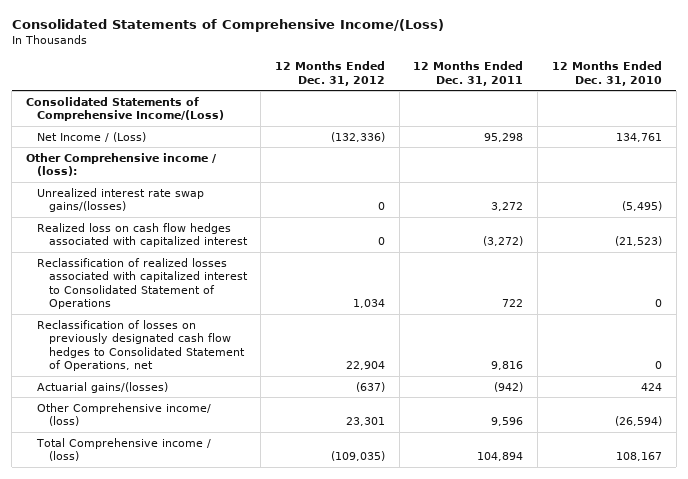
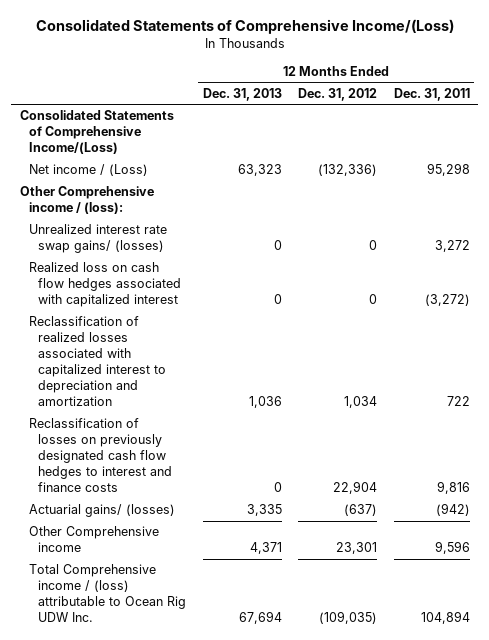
- | 12 Months Ended Dec. 31, 2012 | 12 Months Ended Dec. 31, 2011 | 12 Months Ended Dec. 31, 2010
+ | 12 Months Ended Dec. 31, 2013 | 12 Months Ended Dec. 31, 2012 | 12 Months Ended Dec. 31, 2011
- Net Income / (Loss) | (132,336) | 95,298 | 134,761
+ Net income / (Loss) | 63,323 | (132,336) | 95,298
- Unrealized interest rate swap gains/(losses) | 0 | 3,272 | (5,495)
+ Unrealized interest rate swap gains/ (losses) | 0 | 0 | 3,272
- Reclassification of realized losses associated with capitalized interest to Consolidated Statement of Operations | 1,034 | 722 | 0
- Reclassification of losses on previously designated cash flow hedges to Consolidated Statement of Operations, net | 22,904 | 9,816 | 0
- Actuarial gains/(losses) | (637) | (942) | 424
- Other Comprehensive income/ (loss) | 23,301 | 9,596 | (26,594)
- Total Comprehensive income / (loss) | (109,035) | 104,894 | 108,167
+ Reclassification of realized losses associated with capitalized interest to depreciation and amortization | 1,036 | 1,034 | 722
+ Reclassification of losses on previously designated cash flow hedges to interest and finance costs | 0 | 22,904 | 9,816
+ Actuarial gains/ (losses) | 3,335 | (637) | (942)
+ Other Comprehensive income | 4,371 | 23,301 | 9,596
+ Total Comprehensive income / (loss) attributable to Ocean Rig UDW Inc. | 67,694 | (109,035) | 104,894

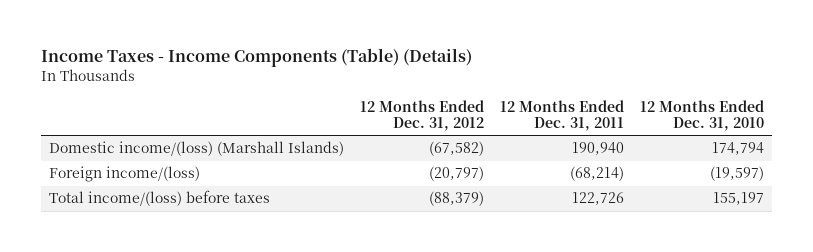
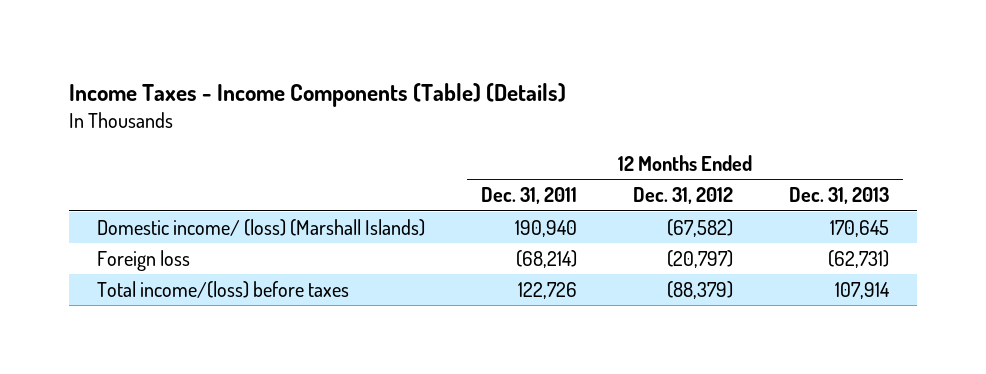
- | 12 Months Ended Dec. 31, 2012 | 12 Months Ended Dec. 31, 2011 | 12 Months Ended Dec. 31, 2010
+ | 12 Months Ended Dec. 31, 2011 | 12 Months Ended Dec. 31, 2012 | 12 Months Ended Dec. 31, 2013
- Domestic income/(loss) (Marshall Islands) | (67,582) | 190,940 | 174,794
- Foreign income/(loss) | (20,797) | (68,214) | (19,597)
+ Domestic income/ (loss) (Marshall Islands) | 190,940 | (67,582) | 170,645
+ Foreign loss | (68,214) | (20,797) | (62,731)

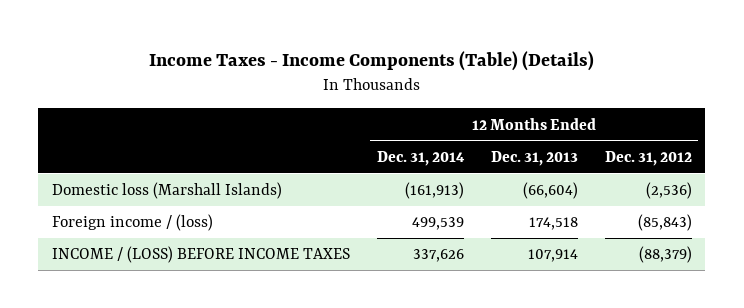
- | 12 Months Ended Dec. 31, 2011 | 12 Months Ended Dec. 31, 2012 | 12 Months Ended Dec. 31, 2013
+ | 12 Months Ended Dec. 31, 2014 | 12 Months Ended Dec. 31, 2013 | 12 Months Ended Dec. 31, 2012
- Domestic income/ (loss) (Marshall Islands) | 190,940 | (67,582) | 170,645
- Foreign loss | (68,214) | (20,797) | (62,731)
- Total income/(loss) before taxes | 122,726 | (88,379) | 107,914
+ Domestic loss (Marshall Islands) | (161,913) | (66,604) | (2,536)
+ Foreign income / (loss) | 499,539 | 174,518 | (85,843)
+ INCOME / (LOSS) BEFORE INCOME TAXES | 337,626 | 107,914 | (88,379)

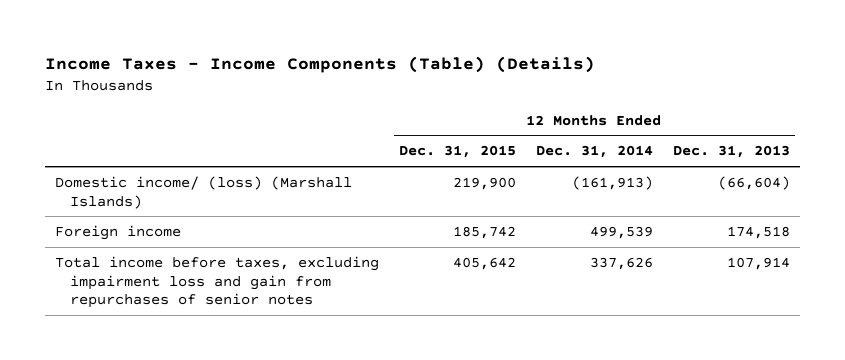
- | 12 Months Ended Dec. 31, 2014 | 12 Months Ended Dec. 31, 2013 | 12 Months Ended Dec. 31, 2012
+ | 12 Months Ended Dec. 31, 2015 | 12 Months Ended Dec. 31, 2014 | 12 Months Ended Dec. 31, 2013
- Domestic loss (Marshall Islands) | (161,913) | (66,604) | (2,536)
- Foreign income / (loss) | 499,539 | 174,518 | (85,843)
- INCOME / (LOSS) BEFORE INCOME TAXES | 337,626 | 107,914 | (88,379)
+ Domestic income/ (loss) (Marshall Islands) | 219,900 | (161,913) | (66,604)
+ Foreign income | 185,742 | 499,539 | 174,518
+ Total income before taxes, excluding impairment loss and gain from repurchases of senior notes | 405,642 | 337,626 | 107,914

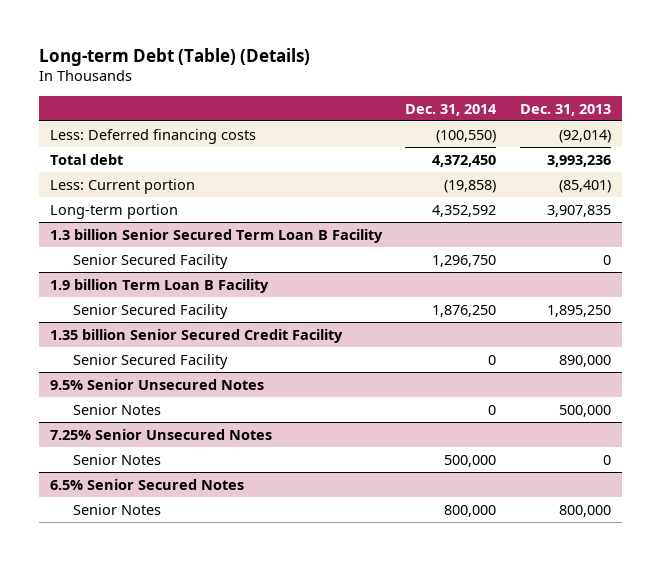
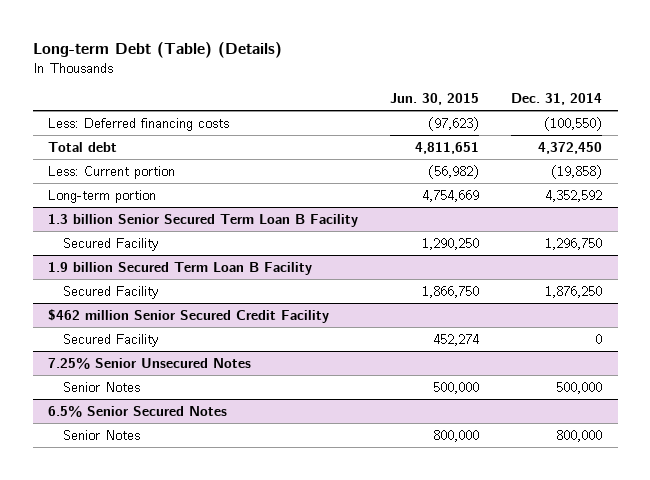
- | Dec. 31, 2014 | Dec. 31, 2013
+ | Jun. 30, 2015 | Dec. 31, 2014
@ 1.3 billion Senior Secured Term Loan B Facility
- Senior Secured Facility | 1,296,750 | 0
- 1.9 billion Term Loan B Facility
- Senior Secured Facility | 1,876,250 | 1,895,250
- 1.35 billion Senior Secured Credit Facility
- Senior Secured Facility | 0 | 890,000
- 9.5% Senior Unsecured Notes
- Senior Notes | 0 | 500,000
@ 1.3 billion Senior Secured Term Loan B Facility
+ Secured Facility | 1,290,250 | 1,296,750
+ 1.9 billion Secured Term Loan B Facility
+ Secured Facility | 1,866,750 | 1,876,250
+ $462 million Senior Secured Credit Facility
+ Secured Facility | 452,274 | 0

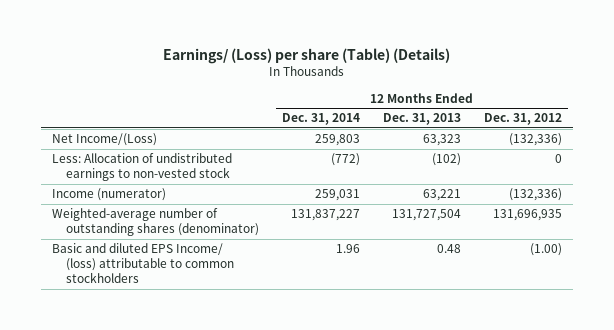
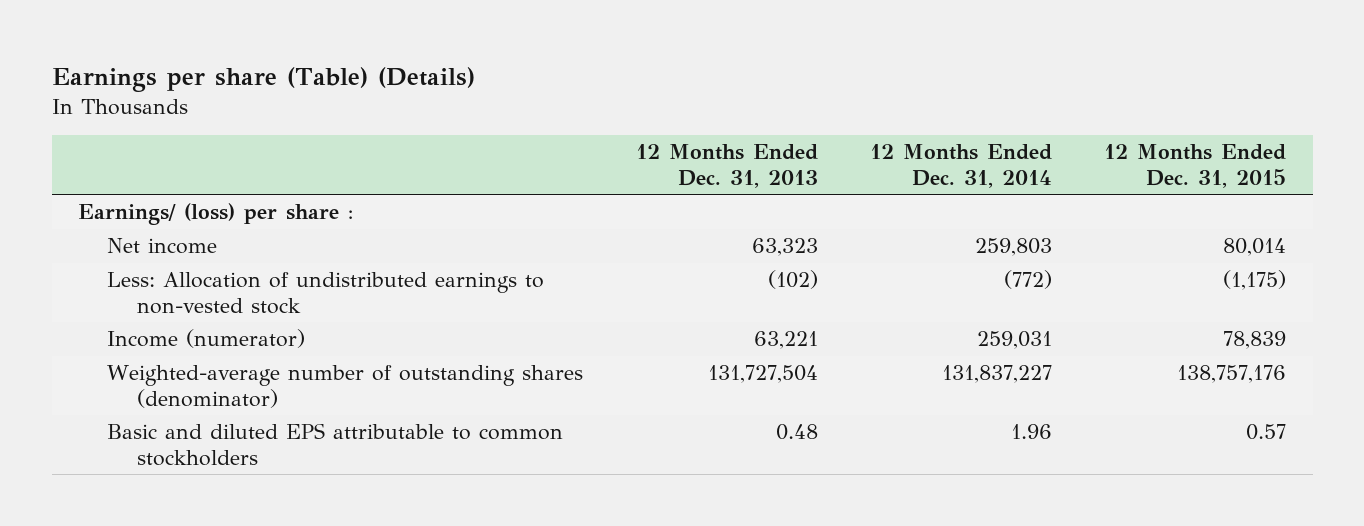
- Earnings/ (Loss) per share (Table) (Details)
+ Earnings per share (Table) (Details)
- | 12 Months Ended Dec. 31, 2014 | 12 Months Ended Dec. 31, 2013 | 12 Months Ended Dec. 31, 2012
+ | 12 Months Ended Dec. 31, 2013 | 12 Months Ended Dec. 31, 2014 | 12 Months Ended Dec. 31, 2015
- Net Income/(Loss) | 259,803 | 63,323 | (132,336)
+ Earnings/ (loss) per share :
+ Net income | 63,323 | 259,803 | 80,014
- Basic and diluted EPS Income/ (loss) attributable to common stockholders | 1.96 | 0.48 | (1.00)
+ Basic and diluted EPS attributable to common stockholders | 0.48 | 1.96 | 0.57

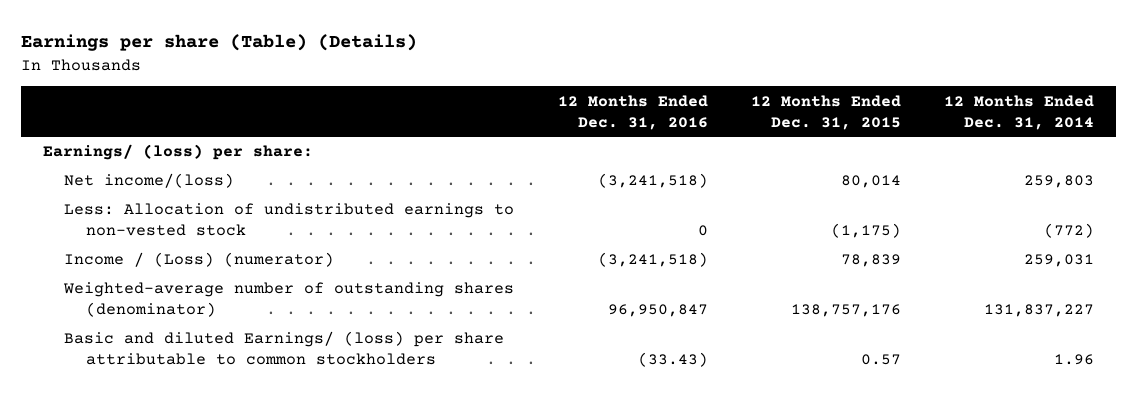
- | 12 Months Ended Dec. 31, 2013 | 12 Months Ended Dec. 31, 2014 | 12 Months Ended Dec. 31, 2015
+ | 12 Months Ended Dec. 31, 2016 | 12 Months Ended Dec. 31, 2015 | 12 Months Ended Dec. 31, 2014
- Earnings/ (loss) per share :
- Net income | 63,323 | 259,803 | 80,014
+ Earnings/ (loss) per share:
+ Net income/(loss) | (3,241,518) | 80,014 | 259,803
- Income (numerator) | 63,221 | 259,031 | 78,839
+ Income / (Loss) (numerator) | (3,241,518) | 78,839 | 259,031
- Basic and diluted EPS attributable to common stockholders | 0.48 | 1.96 | 0.57
+ Basic and diluted Earnings/ (loss) per share attributable to common stockholders | (33.43) | 0.57 | 1.96

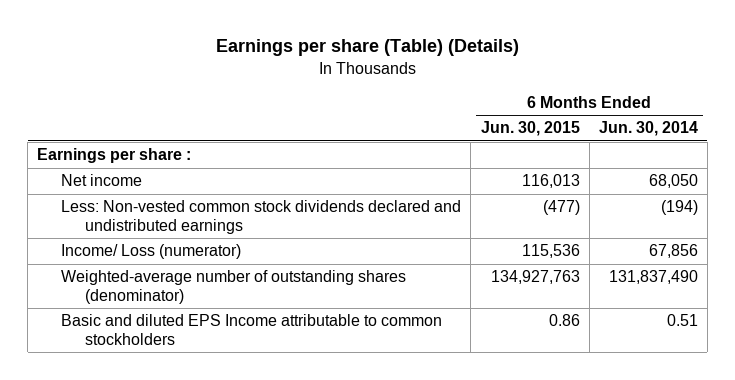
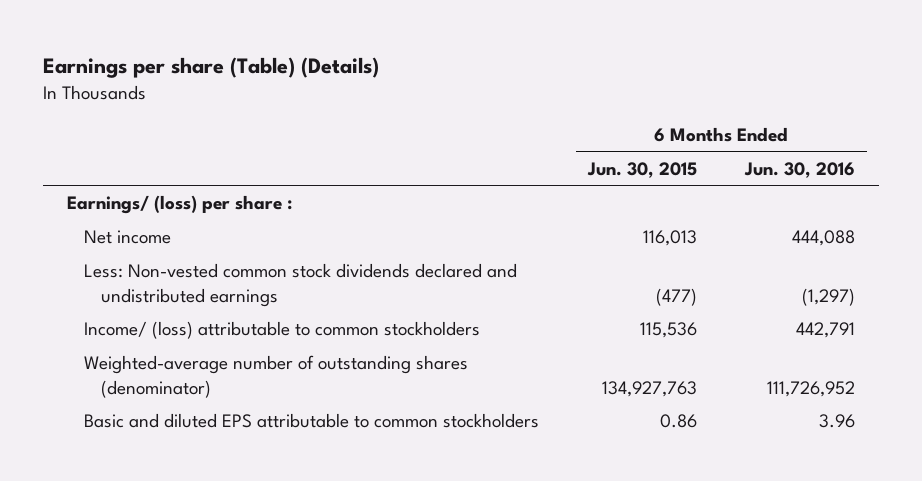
- | 6 Months Ended Jun. 30, 2015 | 6 Months Ended Jun. 30, 2014
+ | 6 Months Ended Jun. 30, 2015 | 6 Months Ended Jun. 30, 2016
- Earnings per share :
+ Earnings/ (loss) per share :
- Income/ Loss (numerator) | 115,536 | 67,856
+ Income/ (loss) attributable to common stockholders | 115,536 | 442,791
- Basic and diluted EPS Income attributable to common stockholders | 0.86 | 0.51
+ Basic and diluted EPS attributable to common stockholders | 0.86 | 3.96

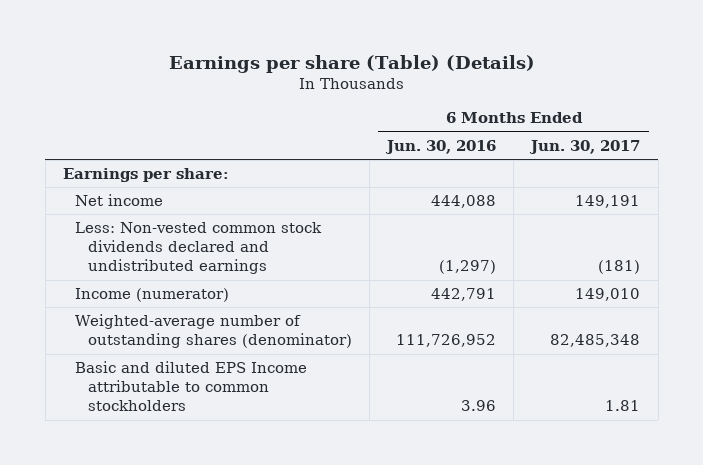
- | 6 Months Ended Jun. 30, 2015 | 6 Months Ended Jun. 30, 2016
+ | 6 Months Ended Jun. 30, 2016 | 6 Months Ended Jun. 30, 2017
- Earnings/ (loss) per share :
+ Earnings per share:
- Income/ (loss) attributable to common stockholders | 115,536 | 442,791
+ Income (numerator) | 442,791 | 149,010
- Basic and diluted EPS attributable to common stockholders | 0.86 | 3.96
+ Basic and diluted EPS Income attributable to common stockholders | 3.96 | 1.81

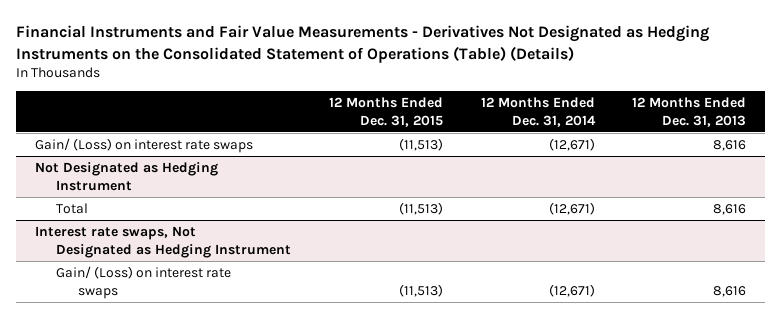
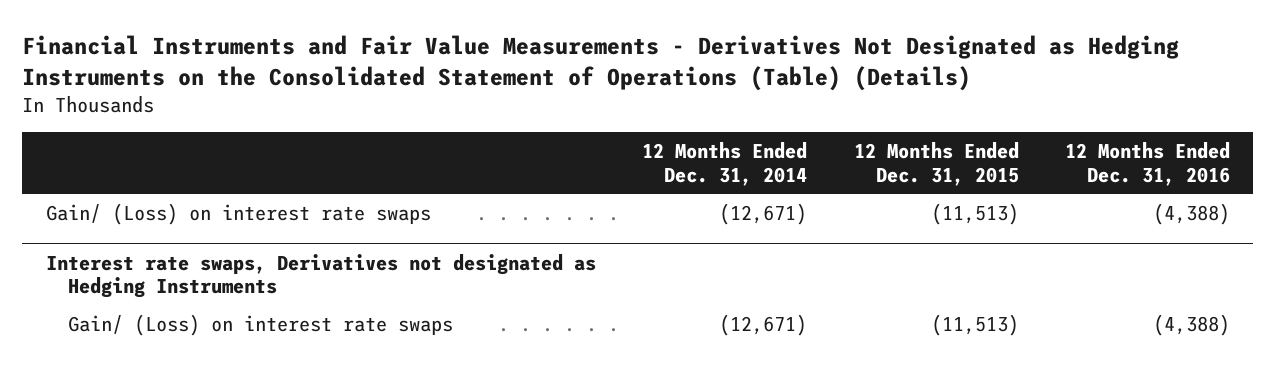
- | 12 Months Ended Dec. 31, 2015 | 12 Months Ended Dec. 31, 2014 | 12 Months Ended Dec. 31, 2013
+ | 12 Months Ended Dec. 31, 2014 | 12 Months Ended Dec. 31, 2015 | 12 Months Ended Dec. 31, 2016
- Not Designated as Hedging Instrument
- Total | (11,513) | (12,671) | 8,616
- Interest rate swaps, Not Designated as Hedging Instrument
+ Interest rate swaps, Derivatives not designated as Hedging Instruments

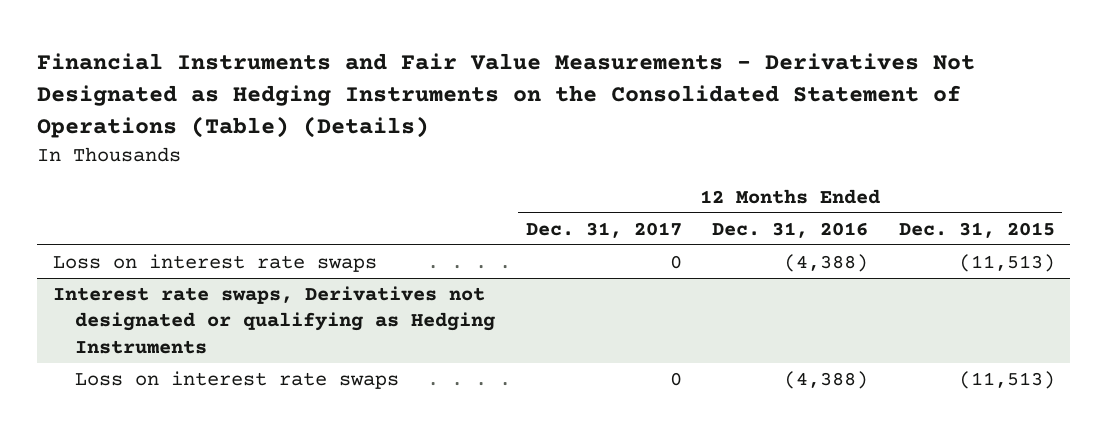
- | 12 Months Ended Dec. 31, 2014 | 12 Months Ended Dec. 31, 2015 | 12 Months Ended Dec. 31, 2016
+ | 12 Months Ended Dec. 31, 2017 | 12 Months Ended Dec. 31, 2016 | 12 Months Ended Dec. 31, 2015
- Gain/ (Loss) on interest rate swaps | (12,671) | (11,513) | (4,388)
- Interest rate swaps, Derivatives not designated as Hedging Instruments
- Gain/ (Loss) on interest rate swaps | (12,671) | (11,513) | (4,388)
+ Loss on interest rate swaps | 0 | (4,388) | (11,513)
+ Interest rate swaps, Derivatives not designated or qualifying as Hedging Instruments
+ Loss on interest rate swaps | 0 | (4,388) | (11,513)

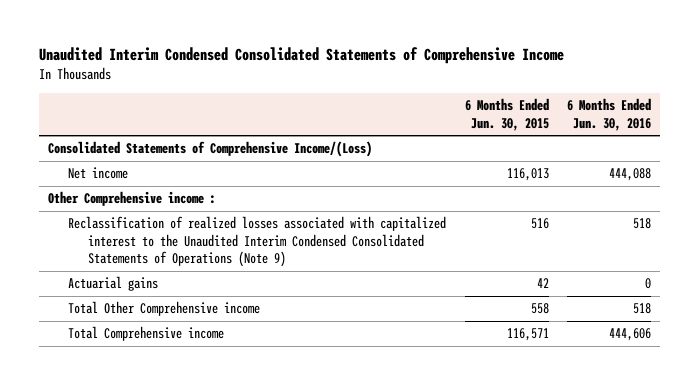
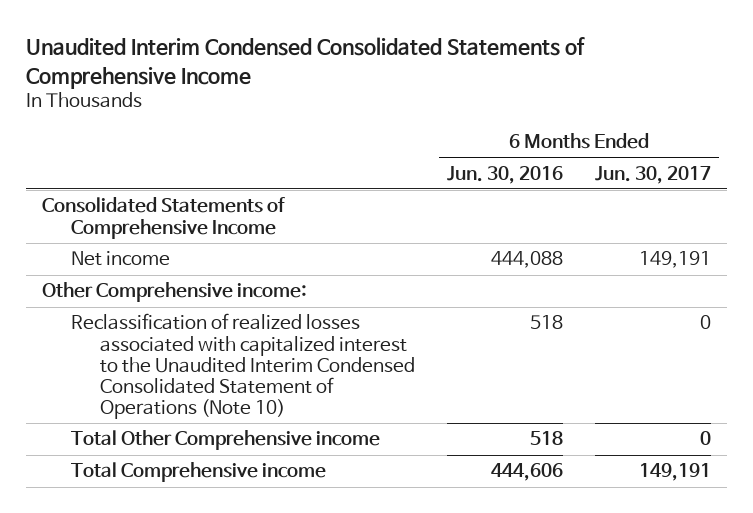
- | 6 Months Ended Jun. 30, 2015 | 6 Months Ended Jun. 30, 2016
+ | 6 Months Ended Jun. 30, 2016 | 6 Months Ended Jun. 30, 2017
- Consolidated Statements of Comprehensive Income/(Loss)
+ Consolidated Statements of Comprehensive Income
- Other Comprehensive income :
- Reclassification of realized losses associated with capitalized interest to the Unaudited Interim Condensed Consolidated Statements of Operations (Note 9) | 516 | 518
- Actuarial gains | 42 | 0
+ Other Comprehensive income:
+ Reclassification of realized losses associated with capitalized interest to the Unaudited Interim Condensed Consolidated Statement of Operations (Note 10) | 518 | 0

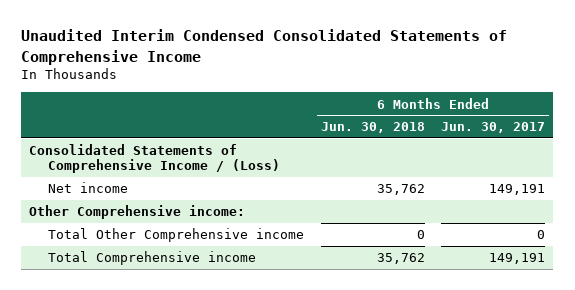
- | 6 Months Ended Jun. 30, 2016 | 6 Months Ended Jun. 30, 2017
+ | 6 Months Ended Jun. 30, 2018 | 6 Months Ended Jun. 30, 2017
- Consolidated Statements of Comprehensive Income
+ Consolidated Statements of Comprehensive Income / (Loss)
- Reclassification of realized losses associated with capitalized interest to the Unaudited Interim Condensed Consolidated Statement of Operations (Note 10) | 518 | 0

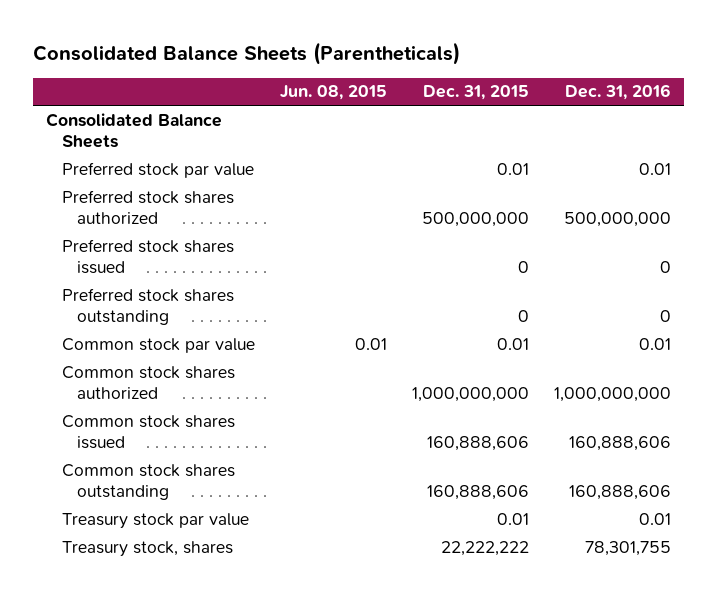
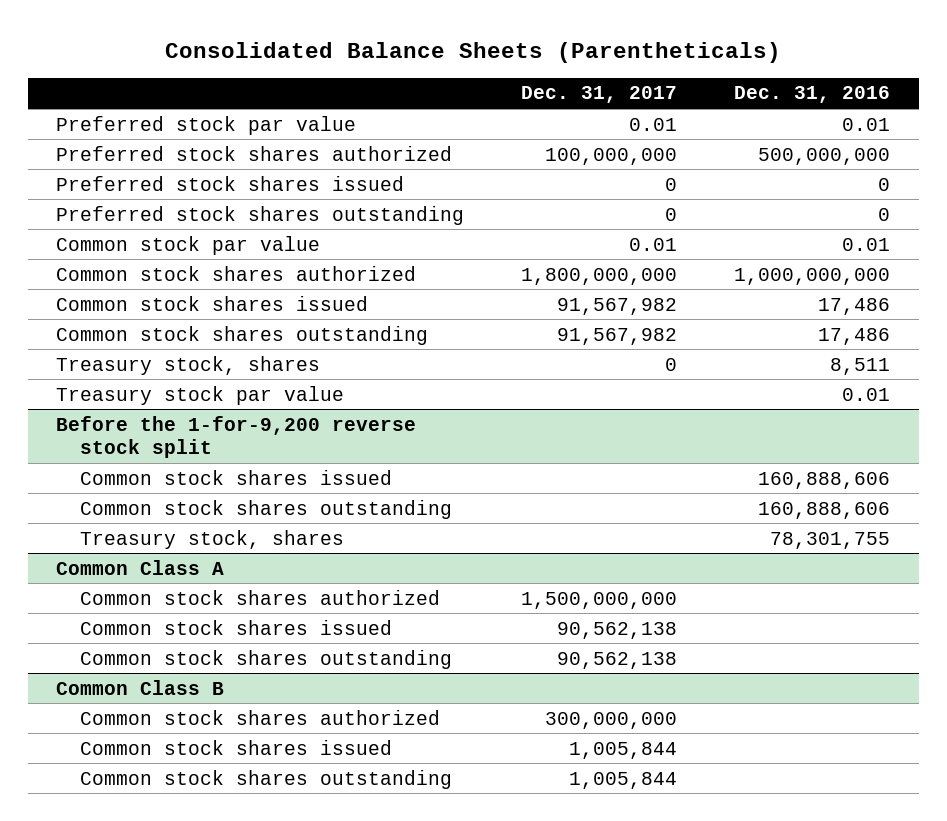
- | Jun. 08, 2015 | Dec. 31, 2015 | Dec. 31, 2016
+ | Dec. 31, 2017 | Dec. 31, 2016
- Consolidated Balance Sheets
+ Common stock shares issued | 91,567,982 | 17,486
+ Common stock shares outstanding | 91,567,982 | 17,486
+ Treasury stock, shares | 0 | 8,511
moved up: Treasury stock par value | | 0.01
+ Before the 1-for-9,200 reverse stock split
+ Common Class A
+ Common stock shares authorized | 1,500,000,000 |
+ Common stock shares issued | 90,562,138 |
+ Common stock shares outstanding | 90,562,138 |
+ Common Class B
+ Common stock shares authorized | 300,000,000 |
+ Common stock shares issued | 1,005,844 |
+ Common stock shares outstanding | 1,005,844 |

